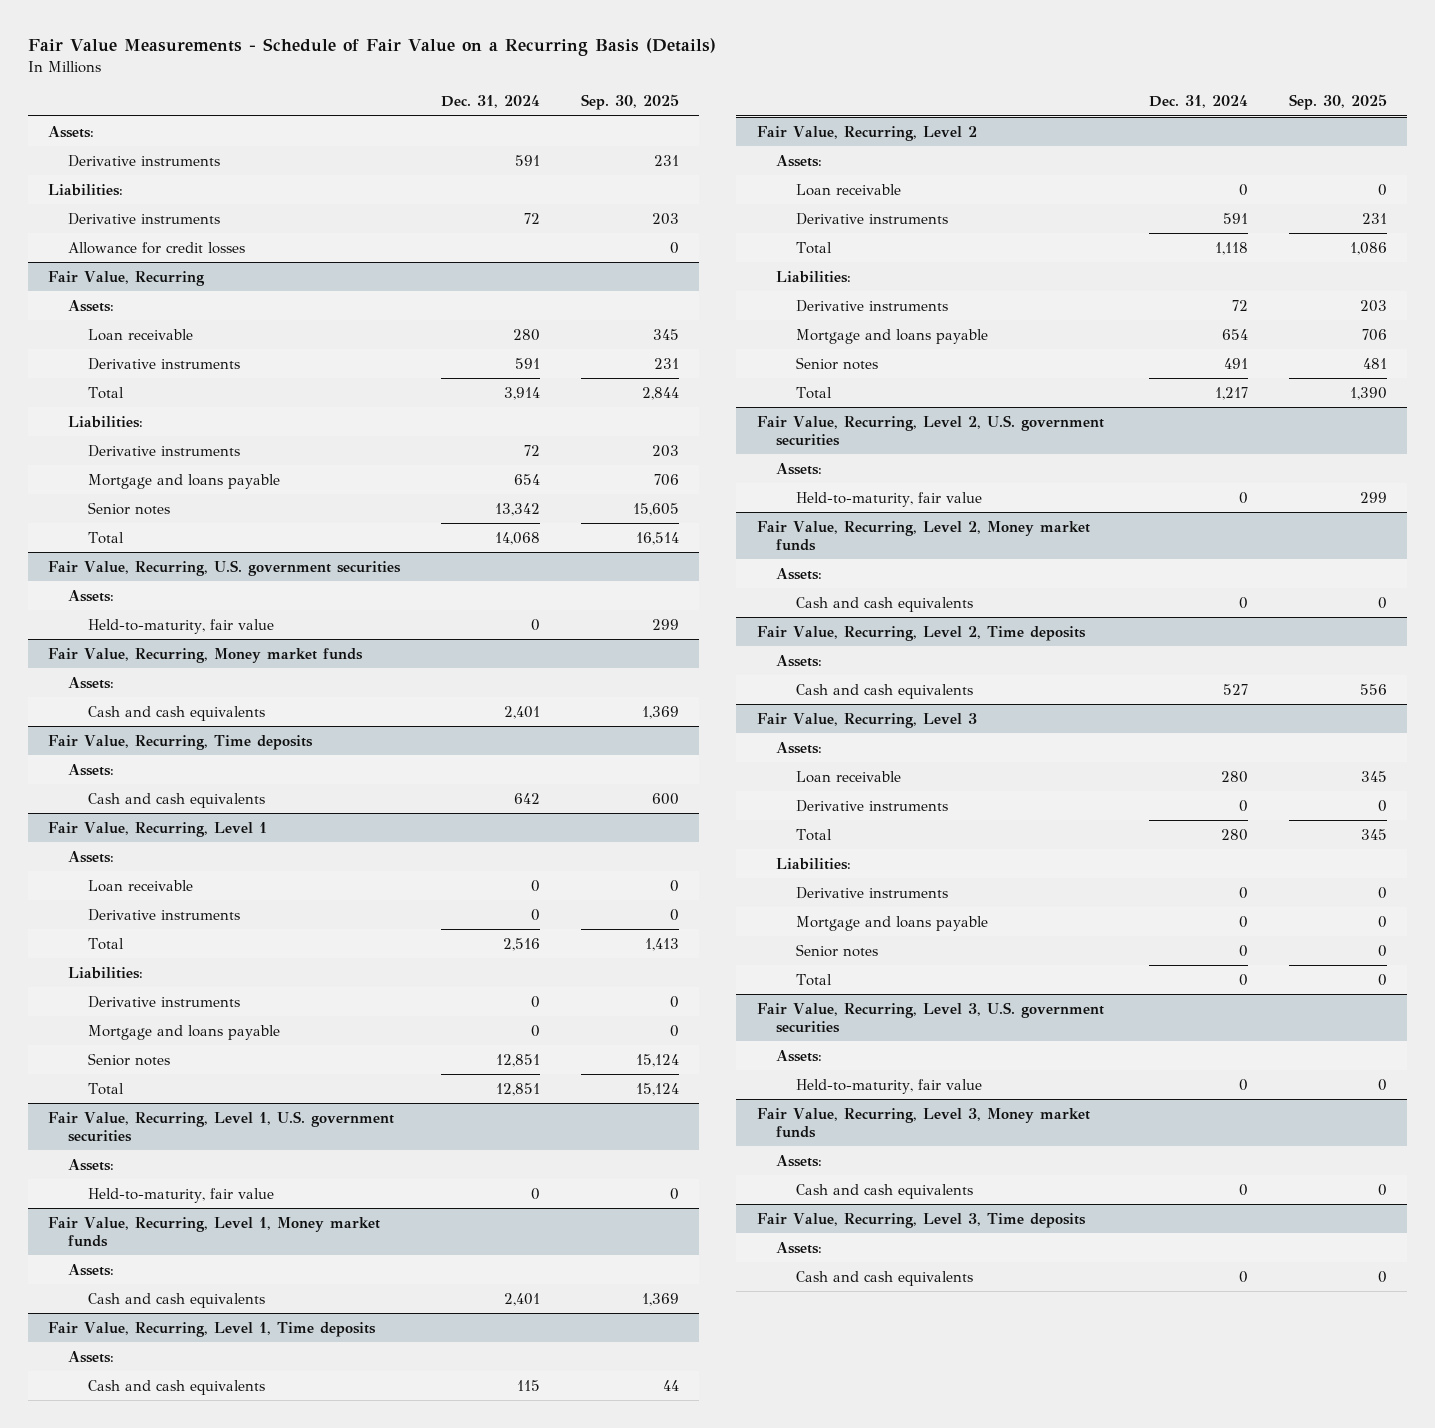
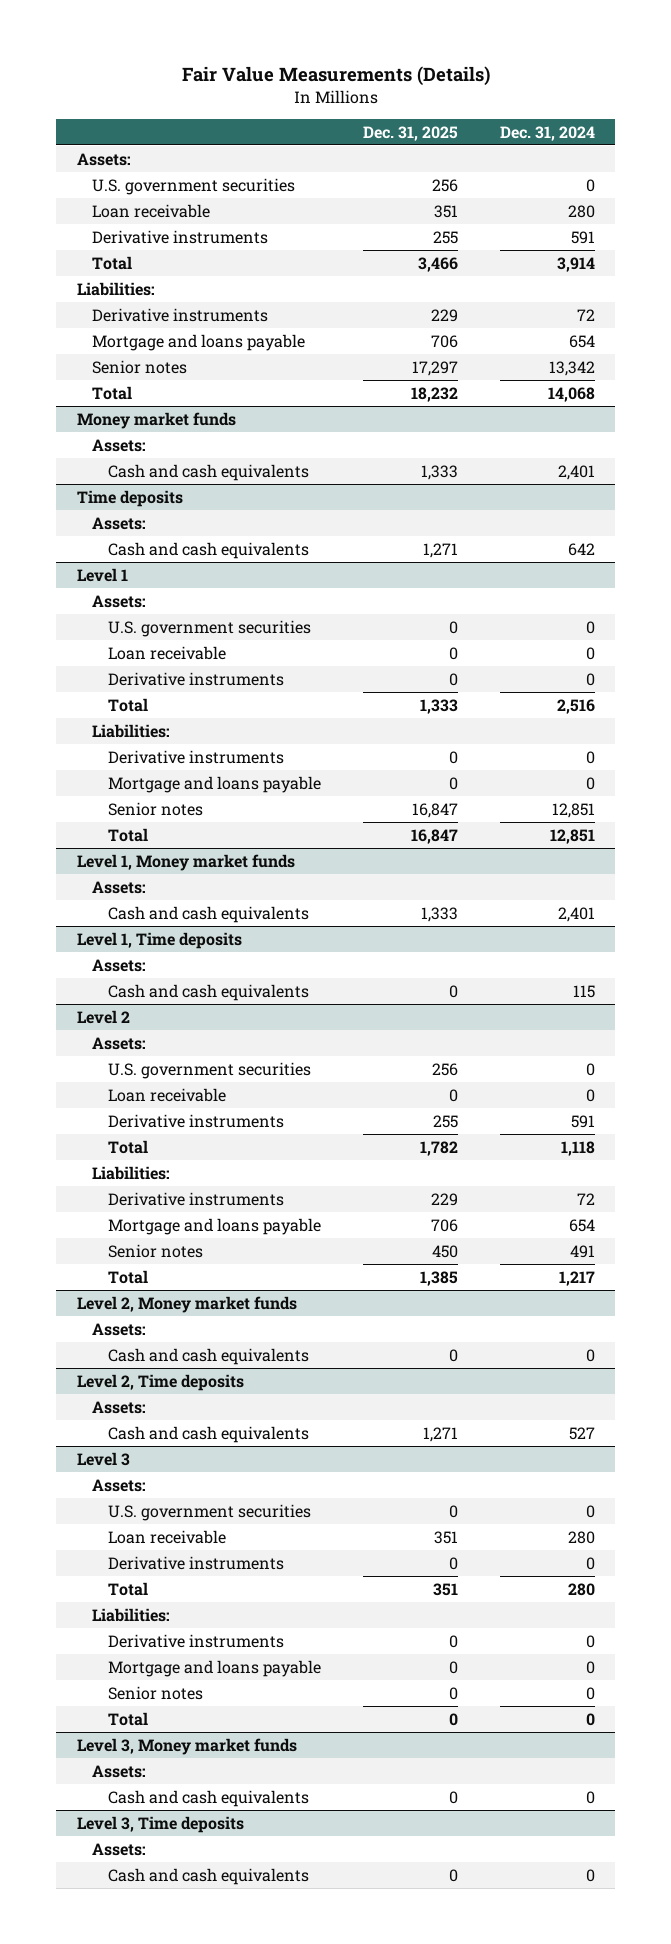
- Fair Value Measurements - Schedule of Fair Value on a Recurring Basis (Details)
+ Fair Value Measurements (Details)
- | Dec. 31, 2024 | Sep. 30, 2025
+ | Dec. 31, 2025 | Dec. 31, 2024
- Derivative instruments | 591 | 231
- Liabilities:
- Derivative instruments | 72 | 203
- Allowance for credit losses | | 0
- Fair Value, Recurring
- Assets:
+ U.S. government securities | 256 | 0
- Fair Value, Recurring, U.S. government securities
- Assets:
- Held-to-maturity, fair value | 0 | 299
- Fair Value, Recurring, Money market funds
+ Money market funds
- Fair Value, Recurring, Time deposits
+ Time deposits
- Fair Value, Recurring, Level 1
+ Level 1
+ U.S. government securities | 0 | 0
- Fair Value, Recurring, Level 1, U.S. government securities
- Assets:
- Held-to-maturity, fair value | 0 | 0
- Fair Value, Recurring, Level 1, Money market funds
+ Level 1, Money market funds
- Fair Value, Recurring, Level 1, Time deposits
+ Level 1, Time deposits
- Fair Value, Recurring, Level 2
+ Level 2
+ U.S. government securities | 256 | 0
- Fair Value, Recurring, Level 2, U.S. government securities
- Assets:
- Held-to-maturity, fair value | 0 | 299
- Fair Value, Recurring, Level 2, Money market funds
+ Level 2, Money market funds
- Fair Value, Recurring, Level 2, Time deposits
+ Level 2, Time deposits
- Fair Value, Recurring, Level 3
+ Level 3
+ U.S. government securities | 0 | 0
- Fair Value, Recurring, Level 3, U.S. government securities
- Assets:
- Held-to-maturity, fair value | 0 | 0
- Fair Value, Recurring, Level 3, Money market funds
+ Level 3, Money market funds
- Fair Value, Recurring, Level 3, Time deposits
+ Level 3, Time deposits

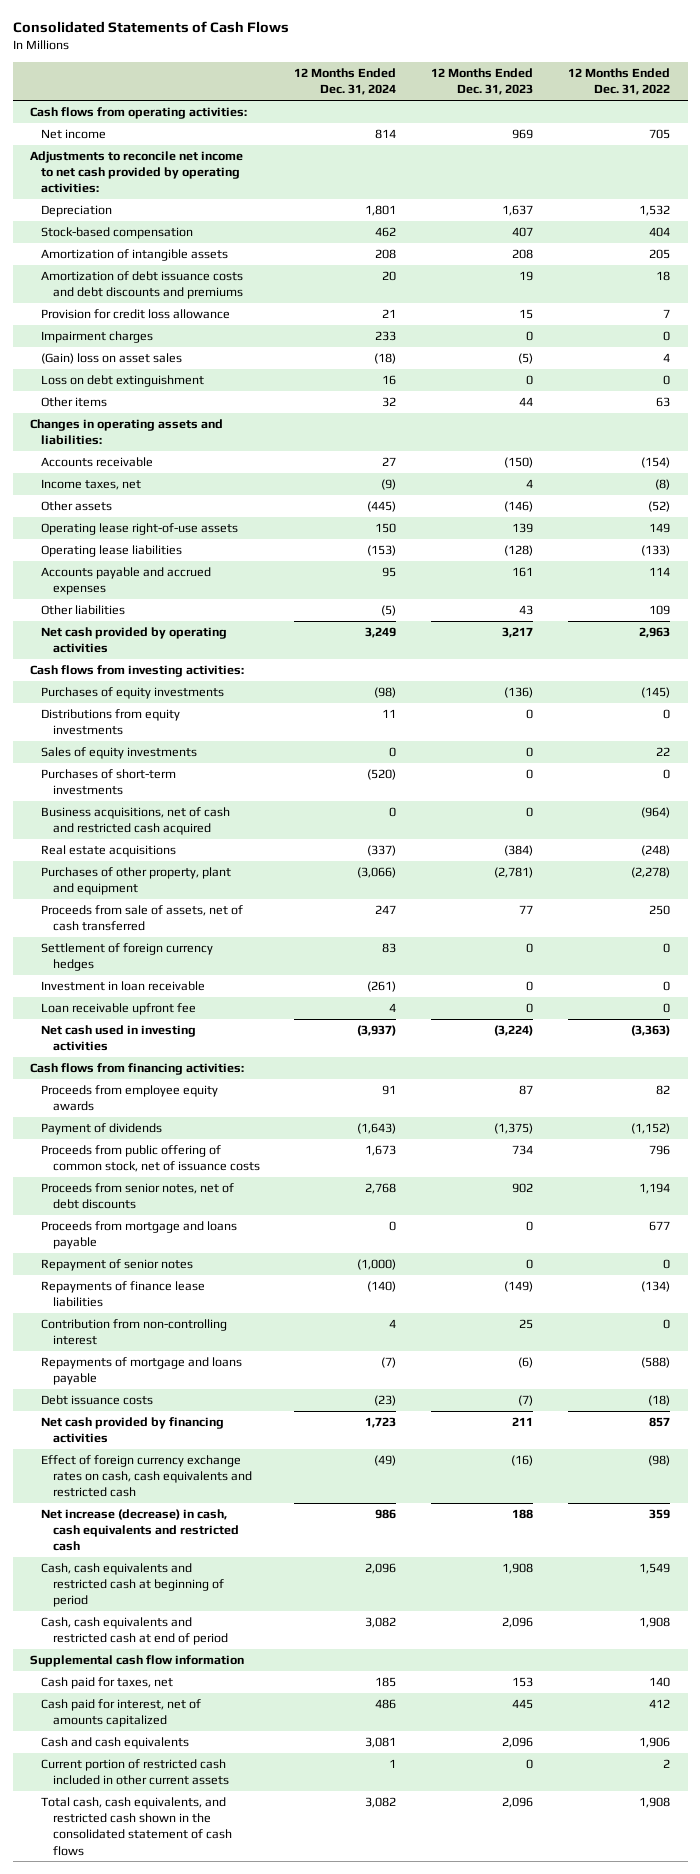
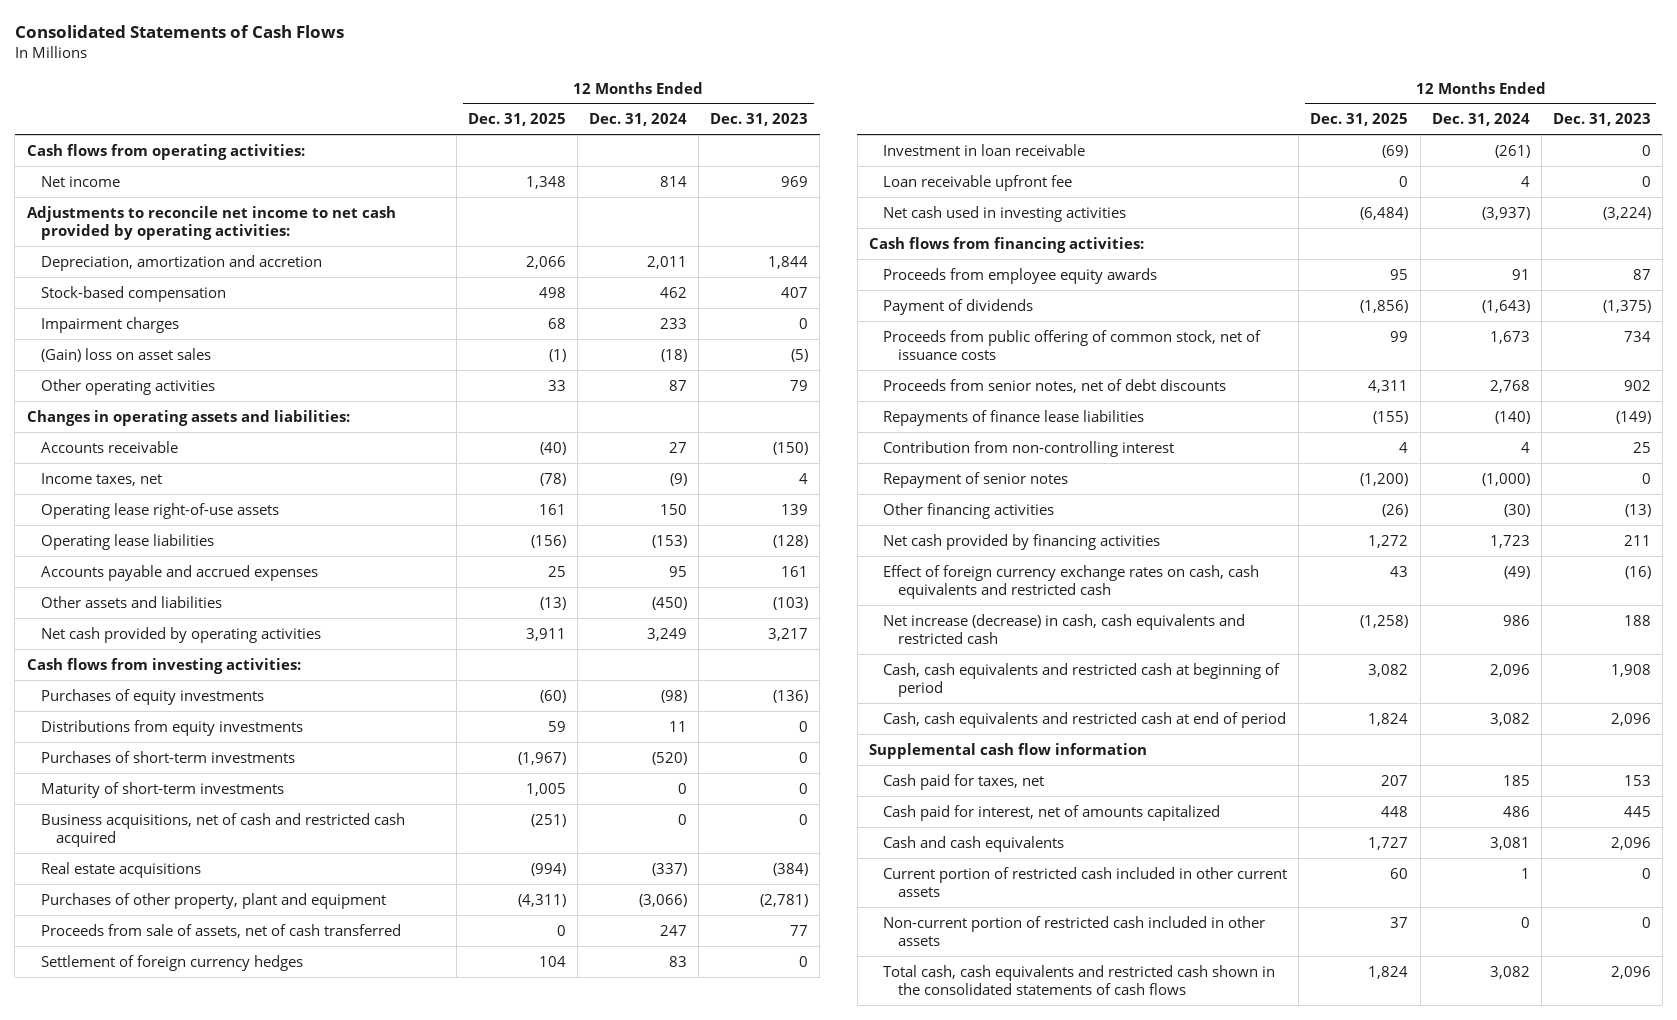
- | 12 Months Ended Dec. 31, 2024 | 12 Months Ended Dec. 31, 2023 | 12 Months Ended Dec. 31, 2022
+ | 12 Months Ended Dec. 31, 2025 | 12 Months Ended Dec. 31, 2024 | 12 Months Ended Dec. 31, 2023
- Depreciation | 1,801 | 1,637 | 1,532
+ Depreciation, amortization and accretion | 2,066 | 2,011 | 1,844
- Amortization of intangible assets | 208 | 208 | 205
- Amortization of debt issuance costs and debt discounts and premiums | 20 | 19 | 18
- Provision for credit loss allowance | 21 | 15 | 7
- Loss on debt extinguishment | 16 | 0 | 0
- Other items | 32 | 44 | 63
+ Other operating activities | 33 | 87 | 79
- Other assets | (445) | (146) | (52)
- Other liabilities | (5) | 43 | 109
+ Other assets and liabilities | (13) | (450) | (103)
- Sales of equity investments | 0 | 0 | 22
+ Maturity of short-term investments | 1,005 | 0 | 0
- Proceeds from mortgage and loans payable | 0 | 0 | 677
- Repayments of mortgage and loans payable | (7) | (6) | (588)
- Debt issuance costs | (23) | (7) | (18)
moved down: Repayment of senior notes | (1,200) | (1,000) | 0
+ Other financing activities | (26) | (30) | (13)
- Total cash, cash equivalents, and restricted cash shown in the consolidated statement of cash flows | 3,082 | 2,096 | 1,908
+ Non-current portion of restricted cash included in other assets | 37 | 0 | 0
+ Total cash, cash equivalents and restricted cash shown in the consolidated statements of cash flows | 1,824 | 3,082 | 2,096

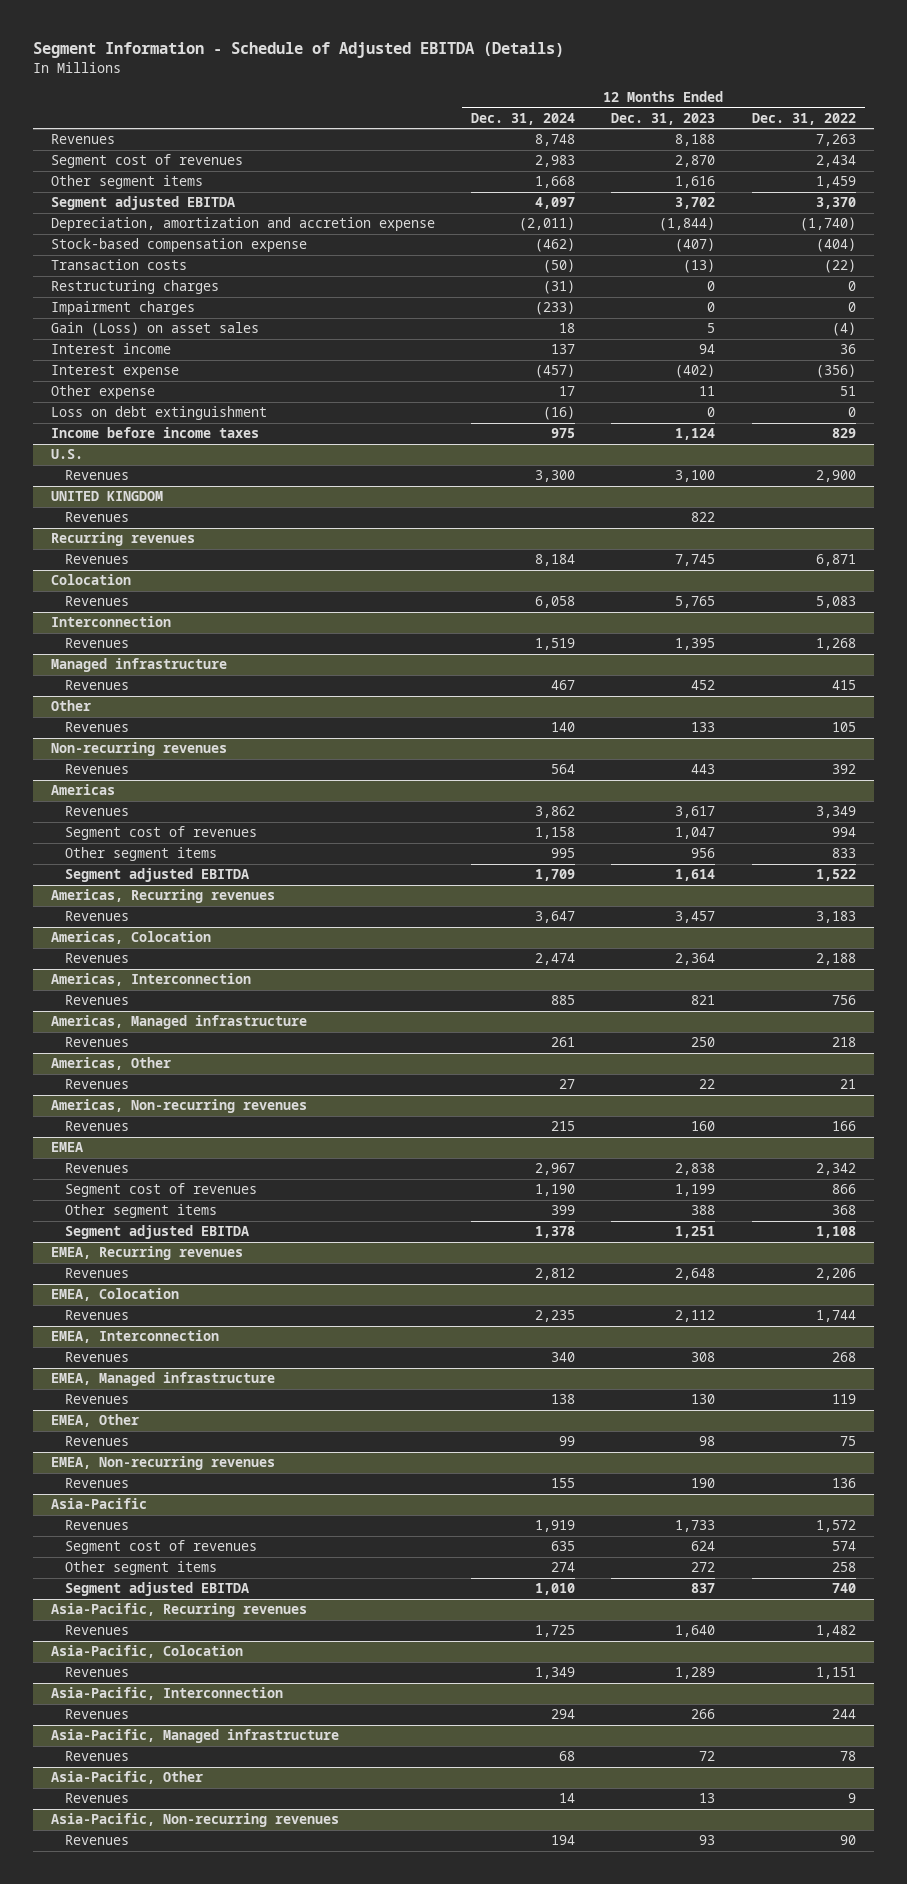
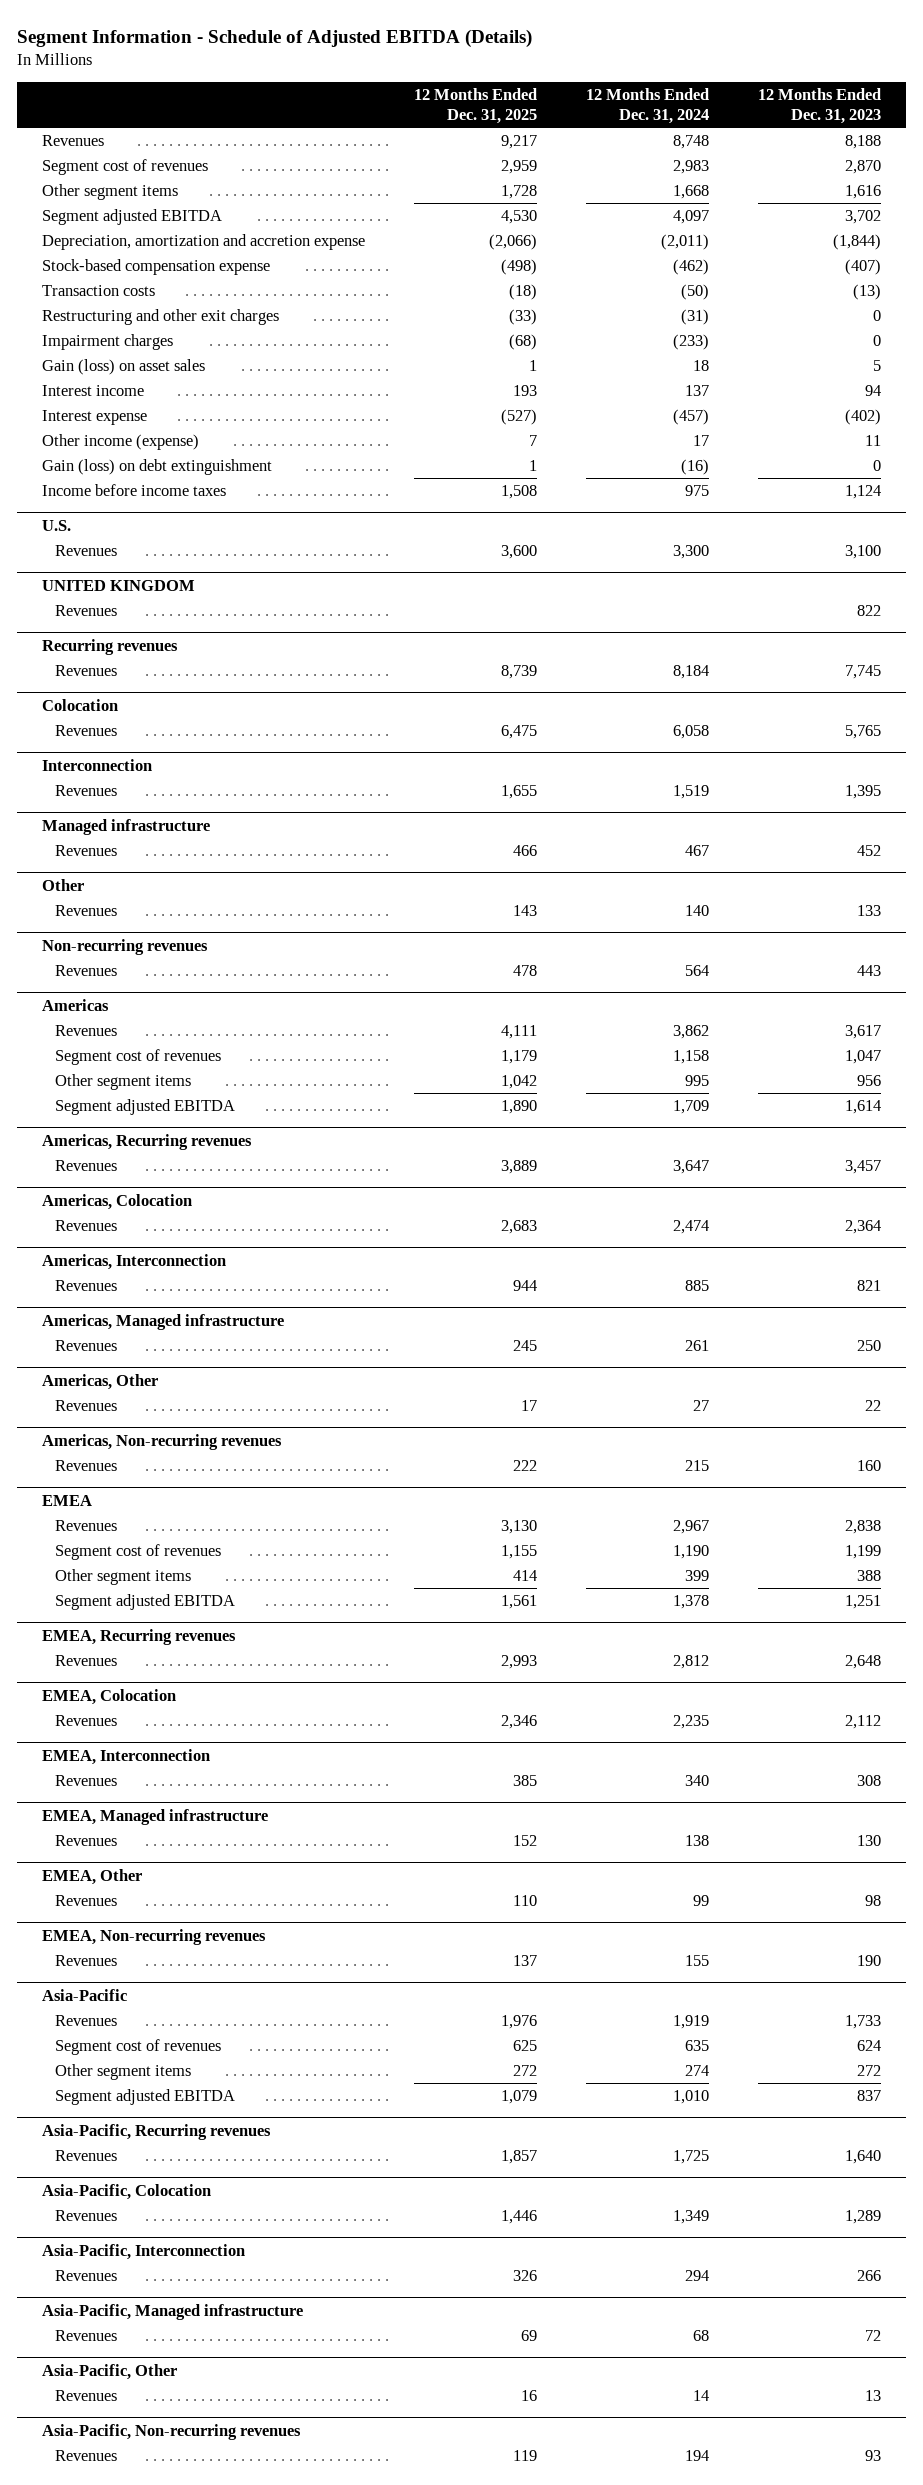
- | 12 Months Ended Dec. 31, 2024 | 12 Months Ended Dec. 31, 2023 | 12 Months Ended Dec. 31, 2022
+ | 12 Months Ended Dec. 31, 2025 | 12 Months Ended Dec. 31, 2024 | 12 Months Ended Dec. 31, 2023
- Restructuring charges | (31) | 0 | 0
+ Restructuring and other exit charges | (33) | (31) | 0
- Gain (Loss) on asset sales | 18 | 5 | (4)
+ Gain (loss) on asset sales | 1 | 18 | 5
- Other expense | 17 | 11 | 51
- Loss on debt extinguishment | (16) | 0 | 0
+ Other income (expense) | 7 | 17 | 11
+ Gain (loss) on debt extinguishment | 1 | (16) | 0

